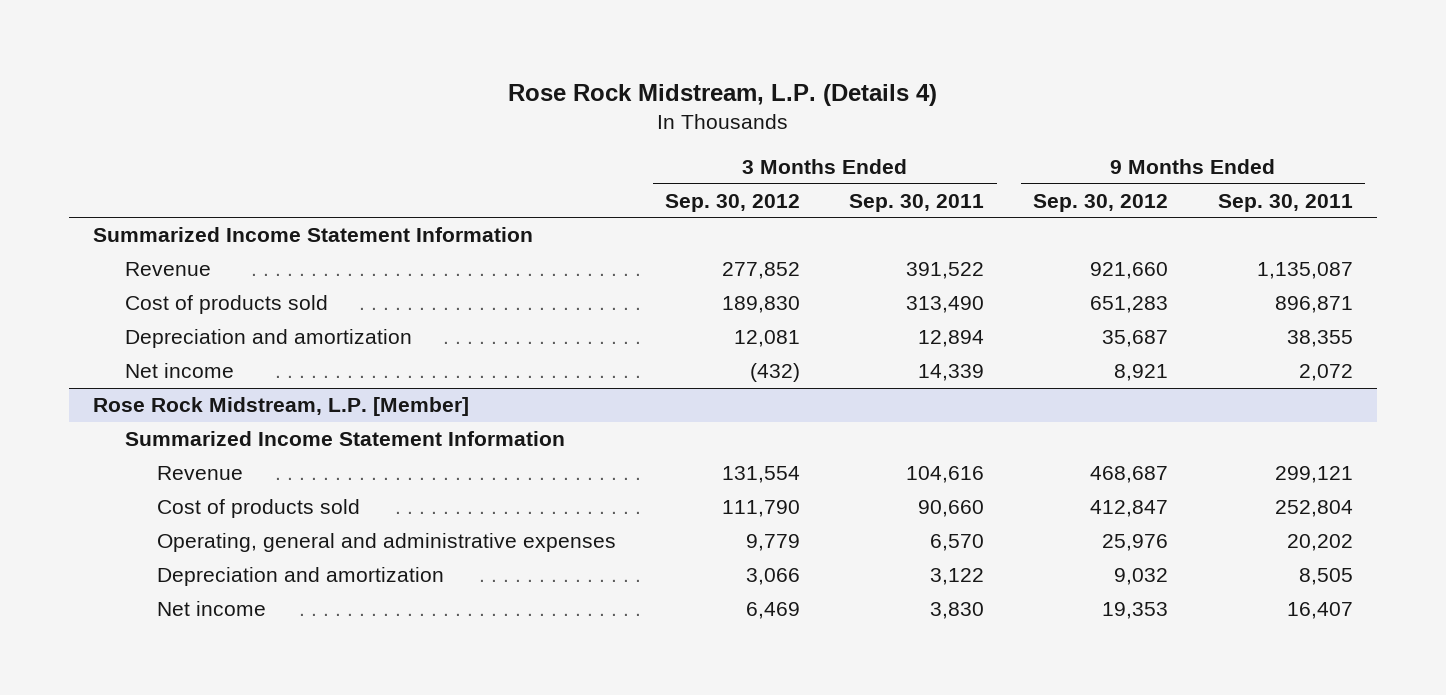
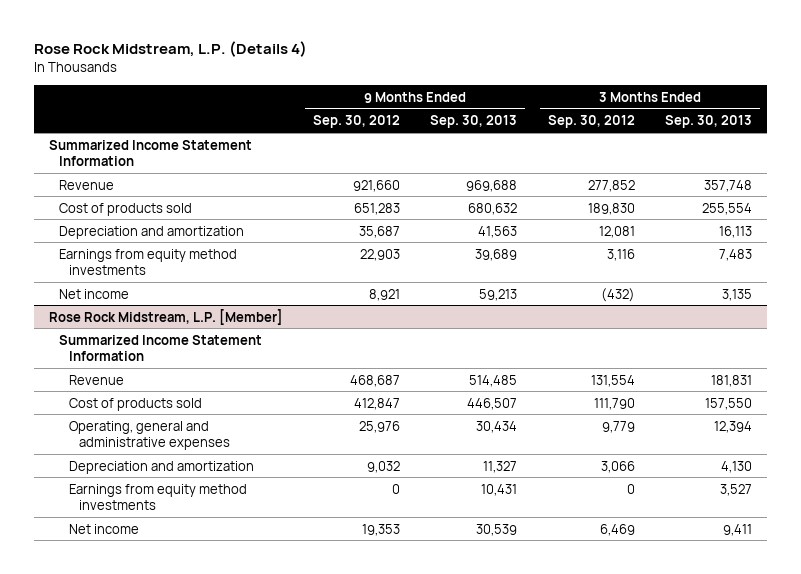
- | 3 Months Ended Sep. 30, 2012 | 3 Months Ended Sep. 30, 2011 | 9 Months Ended Sep. 30, 2012 | 9 Months Ended Sep. 30, 2011
+ | 9 Months Ended Sep. 30, 2012 | 9 Months Ended Sep. 30, 2013 | 3 Months Ended Sep. 30, 2012 | 3 Months Ended Sep. 30, 2013
+ Earnings from equity method investments | 22,903 | 39,689 | 3,116 | 7,483
@ Rose Rock Midstream, L.P. [Member]
+ Earnings from equity method investments | 0 | 10,431 | 0 | 3,527

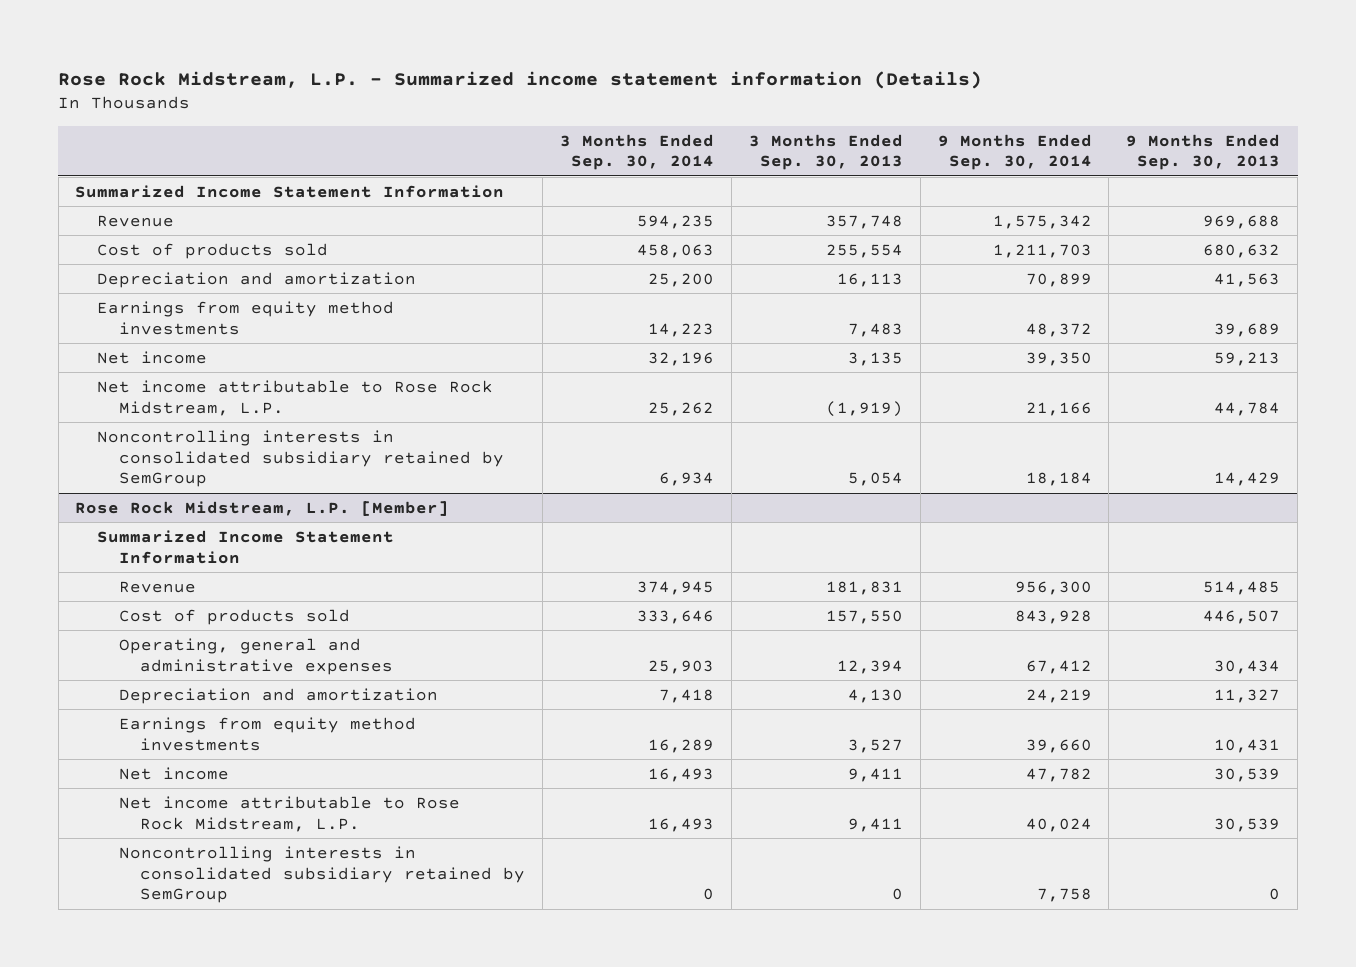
- Rose Rock Midstream, L.P. (Details 4)
+ Rose Rock Midstream, L.P. - Summarized income statement information (Details)
- | 9 Months Ended Sep. 30, 2012 | 9 Months Ended Sep. 30, 2013 | 3 Months Ended Sep. 30, 2012 | 3 Months Ended Sep. 30, 2013
+ | 3 Months Ended Sep. 30, 2014 | 3 Months Ended Sep. 30, 2013 | 9 Months Ended Sep. 30, 2014 | 9 Months Ended Sep. 30, 2013
+ Net income attributable to Rose Rock Midstream, L.P. | 25,262 | (1,919) | 21,166 | 44,784
+ Noncontrolling interests in consolidated subsidiary retained by SemGroup | 6,934 | 5,054 | 18,184 | 14,429
@ Rose Rock Midstream, L.P. [Member]
+ Net income attributable to Rose Rock Midstream, L.P. | 16,493 | 9,411 | 40,024 | 30,539
+ Noncontrolling interests in consolidated subsidiary retained by SemGroup | 0 | 0 | 7,758 | 0

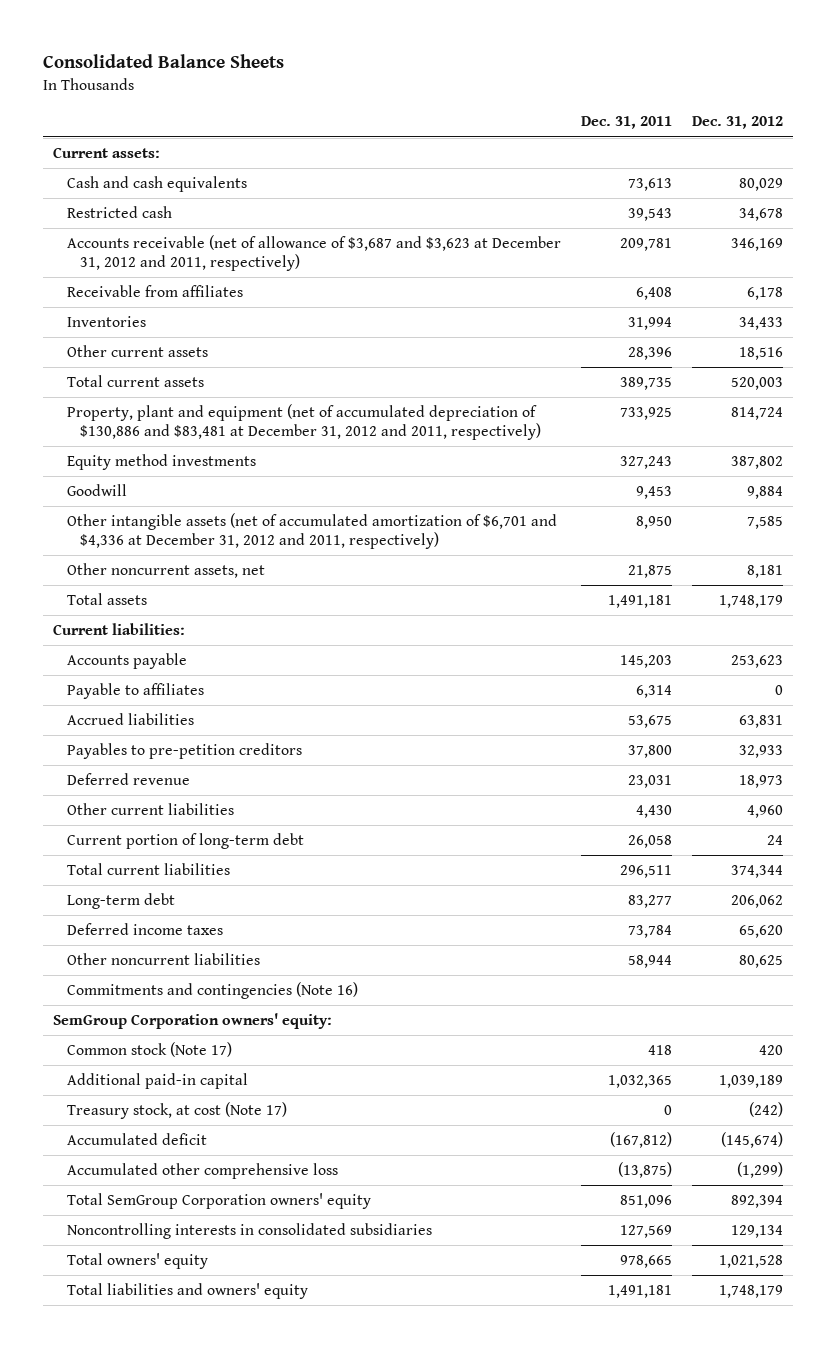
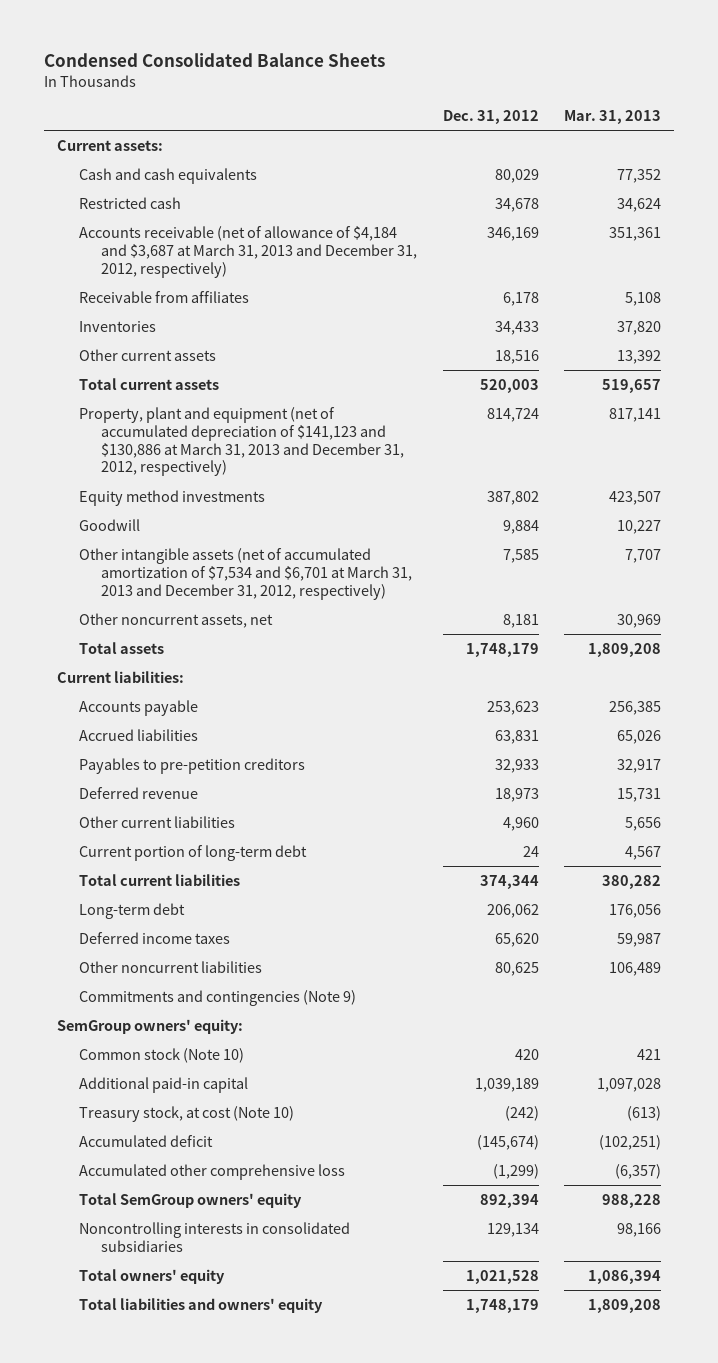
- Consolidated Balance Sheets
+ Condensed Consolidated Balance Sheets
- | Dec. 31, 2011 | Dec. 31, 2012
+ | Dec. 31, 2012 | Mar. 31, 2013
- Accounts receivable (net of allowance of $3,687 and $3,623 at December 31, 2012 and 2011, respectively) | 209,781 | 346,169
+ Accounts receivable (net of allowance of $4,184 and $3,687 at March 31, 2013 and December 31, 2012, respectively) | 346,169 | 351,361
- Property, plant and equipment (net of accumulated depreciation of $130,886 and $83,481 at December 31, 2012 and 2011, respectively) | 733,925 | 814,724
+ Property, plant and equipment (net of accumulated depreciation of $141,123 and $130,886 at March 31, 2013 and December 31, 2012, respectively) | 814,724 | 817,141
- Other intangible assets (net of accumulated amortization of $6,701 and $4,336 at December 31, 2012 and 2011, respectively) | 8,950 | 7,585
+ Other intangible assets (net of accumulated amortization of $7,534 and $6,701 at March 31, 2013 and December 31, 2012, respectively) | 7,585 | 7,707
- Payable to affiliates | 6,314 | 0
- Commitments and contingencies (Note 16)
- SemGroup Corporation owners' equity:
- Common stock (Note 17) | 418 | 420
+ Commitments and contingencies (Note 9)
+ SemGroup owners' equity:
+ Common stock (Note 10) | 420 | 421
- Treasury stock, at cost (Note 17) | 0 | (242)
+ Treasury stock, at cost (Note 10) | (242) | (613)
- Total SemGroup Corporation owners' equity | 851,096 | 892,394
+ Total SemGroup owners' equity | 892,394 | 988,228

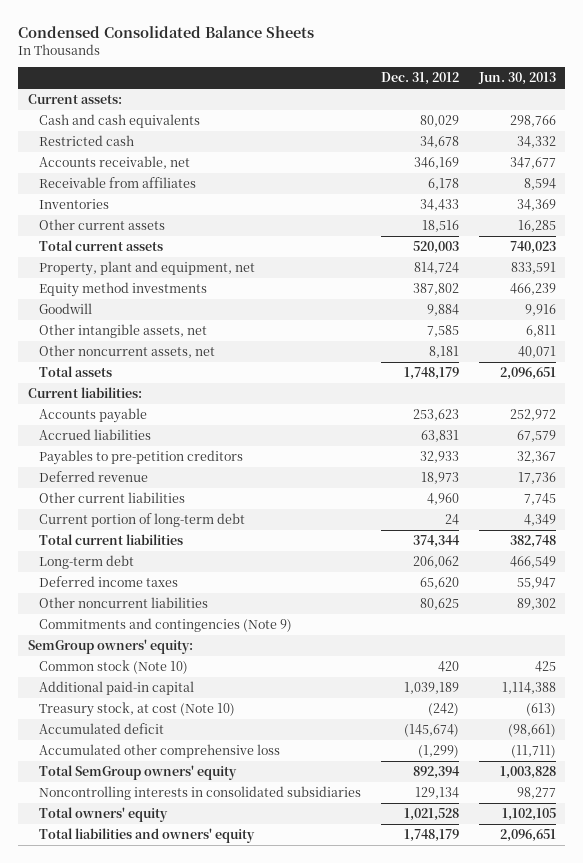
- | Dec. 31, 2012 | Mar. 31, 2013
+ | Dec. 31, 2012 | Jun. 30, 2013
- Accounts receivable (net of allowance of $4,184 and $3,687 at March 31, 2013 and December 31, 2012, respectively) | 346,169 | 351,361
+ Accounts receivable, net | 346,169 | 347,677
- Property, plant and equipment (net of accumulated depreciation of $141,123 and $130,886 at March 31, 2013 and December 31, 2012, respectively) | 814,724 | 817,141
+ Property, plant and equipment, net | 814,724 | 833,591
- Other intangible assets (net of accumulated amortization of $7,534 and $6,701 at March 31, 2013 and December 31, 2012, respectively) | 7,585 | 7,707
+ Other intangible assets, net | 7,585 | 6,811

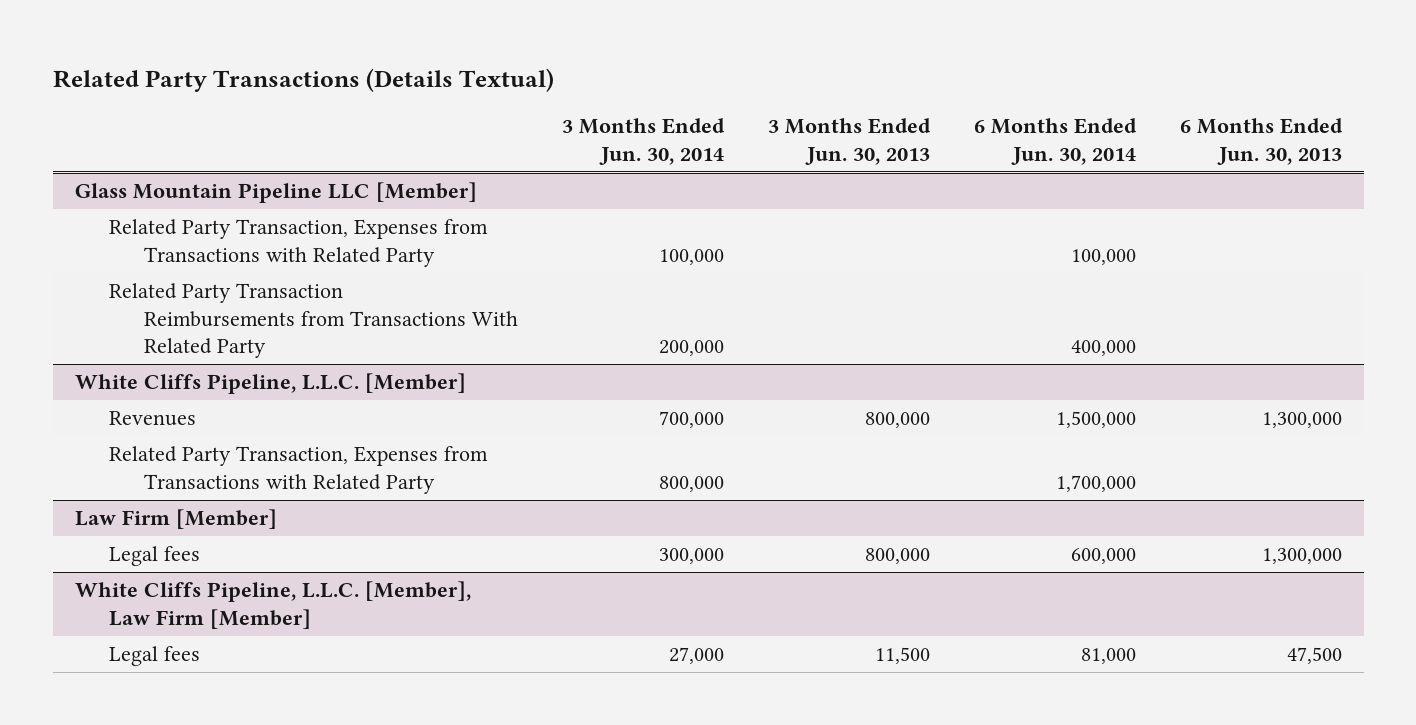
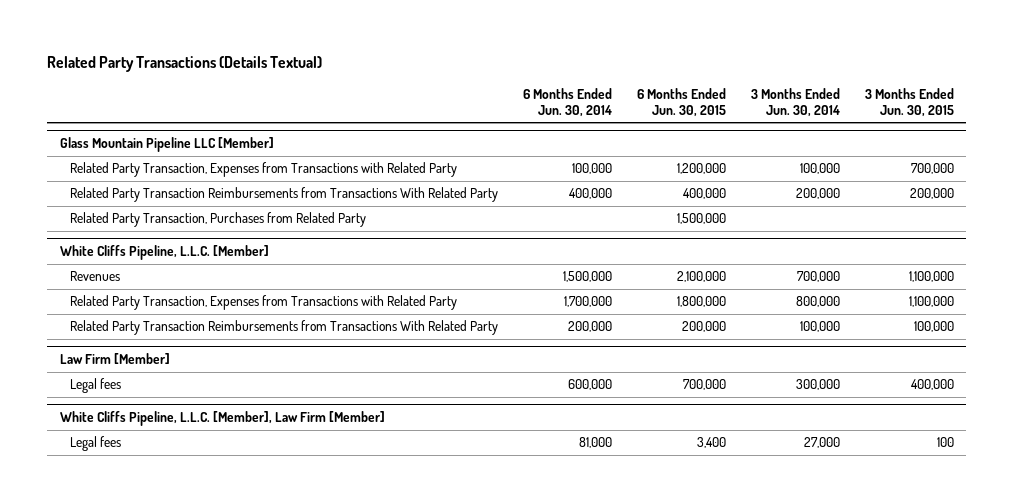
- | 3 Months Ended Jun. 30, 2014 | 3 Months Ended Jun. 30, 2013 | 6 Months Ended Jun. 30, 2014 | 6 Months Ended Jun. 30, 2013
+ | 6 Months Ended Jun. 30, 2014 | 6 Months Ended Jun. 30, 2015 | 3 Months Ended Jun. 30, 2014 | 3 Months Ended Jun. 30, 2015
@ Glass Mountain Pipeline LLC [Member]
+ Related Party Transaction, Purchases from Related Party | | 1,500,000 | |
@ White Cliffs Pipeline, L.L.C. [Member]
+ Related Party Transaction Reimbursements from Transactions With Related Party | 200,000 | 200,000 | 100,000 | 100,000

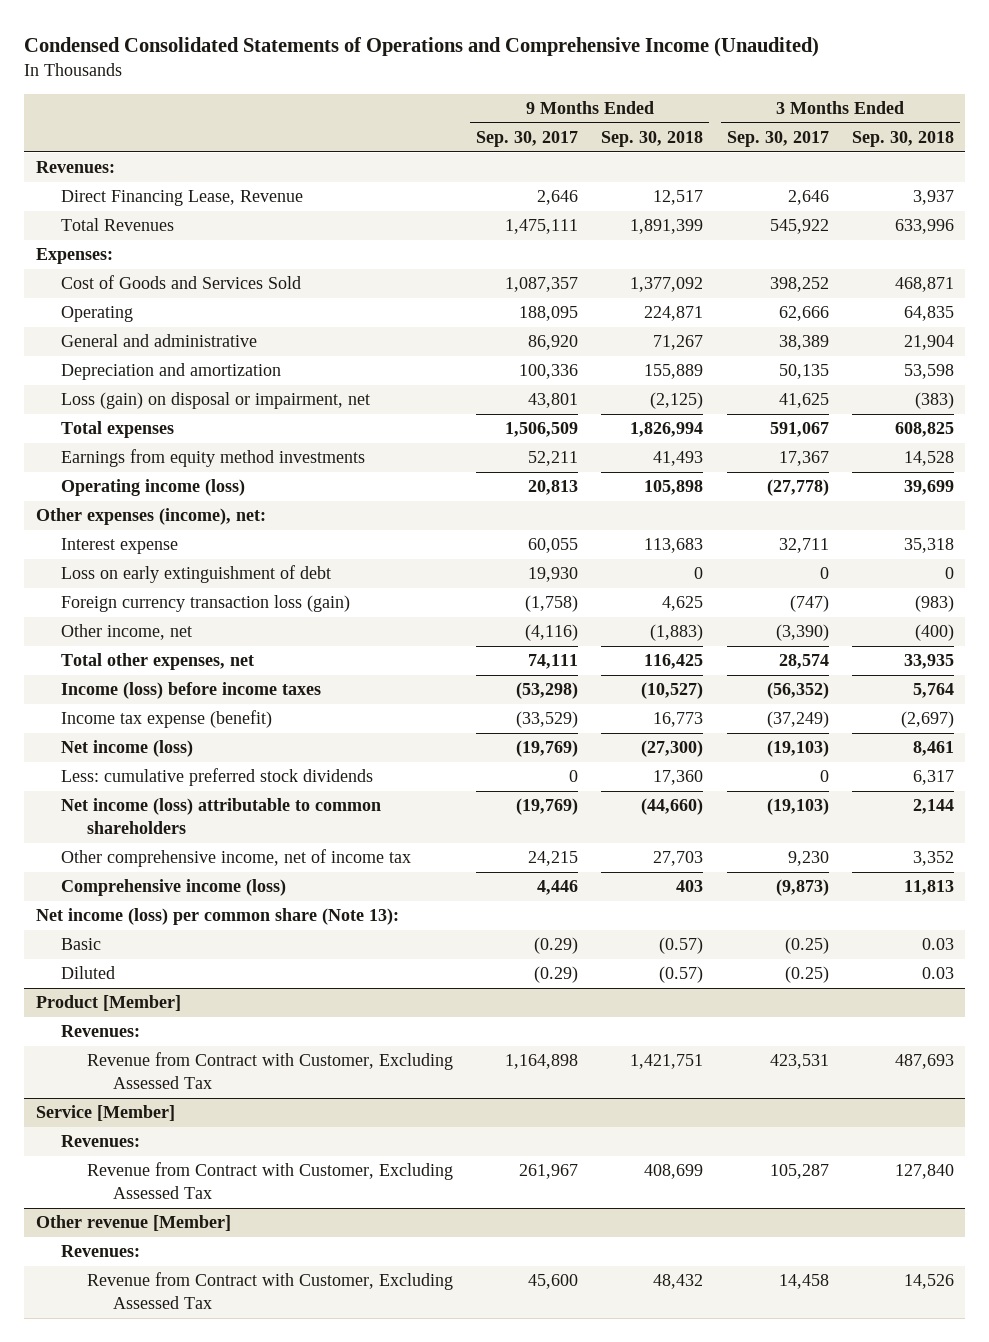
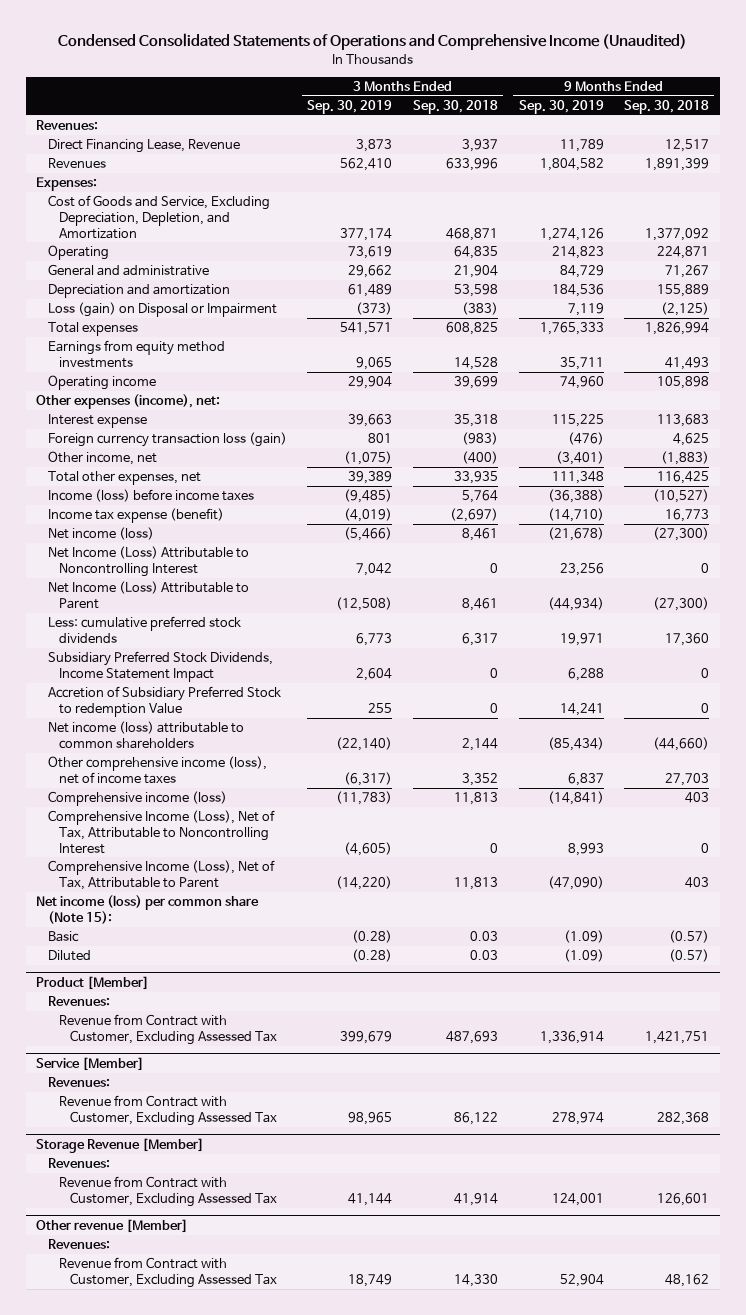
- | 9 Months Ended Sep. 30, 2017 | 9 Months Ended Sep. 30, 2018 | 3 Months Ended Sep. 30, 2017 | 3 Months Ended Sep. 30, 2018
+ | 3 Months Ended Sep. 30, 2019 | 3 Months Ended Sep. 30, 2018 | 9 Months Ended Sep. 30, 2019 | 9 Months Ended Sep. 30, 2018
- Total Revenues | 1,475,111 | 1,891,399 | 545,922 | 633,996
+ Revenues | 562,410 | 633,996 | 1,804,582 | 1,891,399
- Cost of Goods and Services Sold | 1,087,357 | 1,377,092 | 398,252 | 468,871
+ Cost of Goods and Service, Excluding Depreciation, Depletion, and Amortization | 377,174 | 468,871 | 1,274,126 | 1,377,092
- Loss (gain) on disposal or impairment, net | 43,801 | (2,125) | 41,625 | (383)
+ Loss (gain) on Disposal or Impairment | (373) | (383) | 7,119 | (2,125)
- Operating income (loss) | 20,813 | 105,898 | (27,778) | 39,699
+ Operating income | 29,904 | 39,699 | 74,960 | 105,898
- Loss on early extinguishment of debt | 19,930 | 0 | 0 | 0
+ Net Income (Loss) Attributable to Noncontrolling Interest | 7,042 | 0 | 23,256 | 0
+ Net Income (Loss) Attributable to Parent | (12,508) | 8,461 | (44,934) | (27,300)
+ Subsidiary Preferred Stock Dividends, Income Statement Impact | 2,604 | 0 | 6,288 | 0
+ Accretion of Subsidiary Preferred Stock to redemption Value | 255 | 0 | 14,241 | 0
- Other comprehensive income, net of income tax | 24,215 | 27,703 | 9,230 | 3,352
+ Other comprehensive income (loss), net of income taxes | (6,317) | 3,352 | 6,837 | 27,703
- Net income (loss) per common share (Note 13):
+ Comprehensive Income (Loss), Net of Tax, Attributable to Noncontrolling Interest | (4,605) | 0 | 8,993 | 0
+ Comprehensive Income (Loss), Net of Tax, Attributable to Parent | (14,220) | 11,813 | (47,090) | 403
+ Net income (loss) per common share (Note 15):
@ Service [Member]
- Revenue from Contract with Customer, Excluding Assessed Tax | 261,967 | 408,699 | 105,287 | 127,840
+ Revenue from Contract with Customer, Excluding Assessed Tax | 98,965 | 86,122 | 278,974 | 282,368
+ Storage Revenue [Member]
+ Revenues:
+ Revenue from Contract with Customer, Excluding Assessed Tax | 41,144 | 41,914 | 124,001 | 126,601
@ Other revenue [Member]
- Revenue from Contract with Customer, Excluding Assessed Tax | 45,600 | 48,432 | 14,458 | 14,526
+ Revenue from Contract with Customer, Excluding Assessed Tax | 18,749 | 14,330 | 52,904 | 48,162

